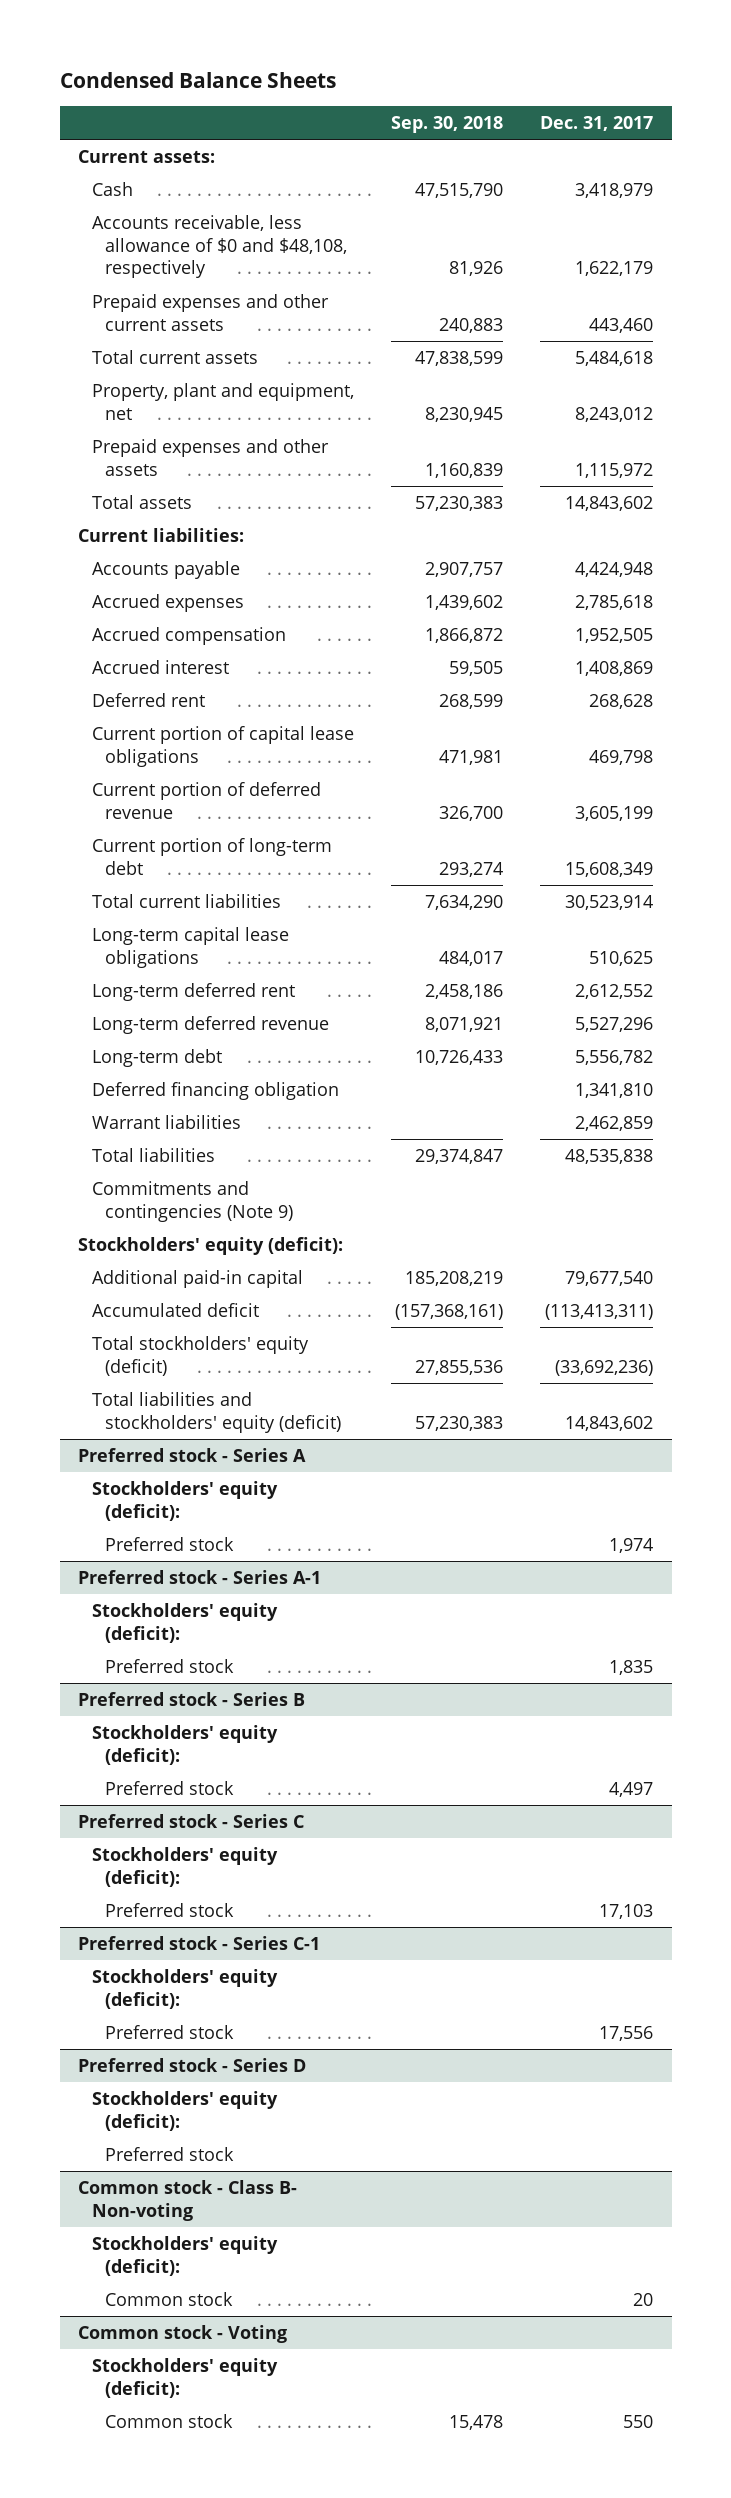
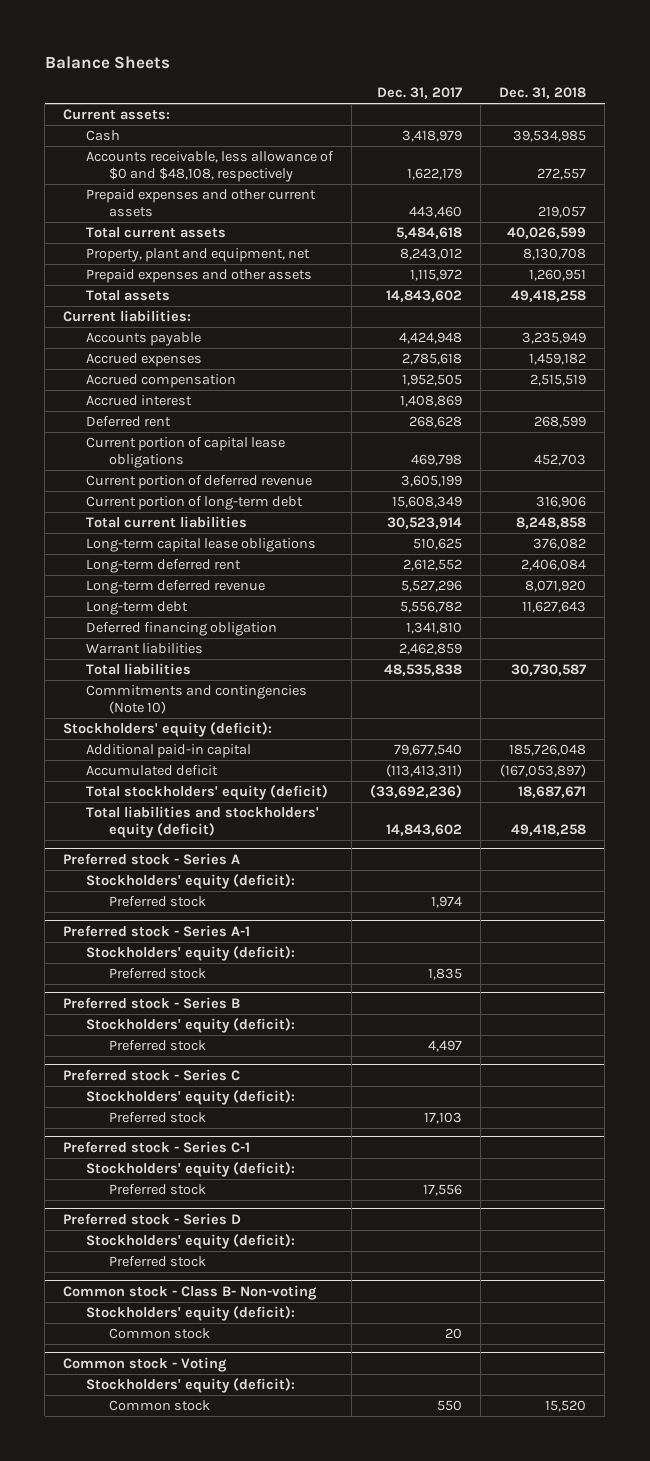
- Condensed Balance Sheets
+ Balance Sheets
- | Sep. 30, 2018 | Dec. 31, 2017
+ | Dec. 31, 2017 | Dec. 31, 2018
- Commitments and contingencies (Note 9)
+ Commitments and contingencies (Note 10)

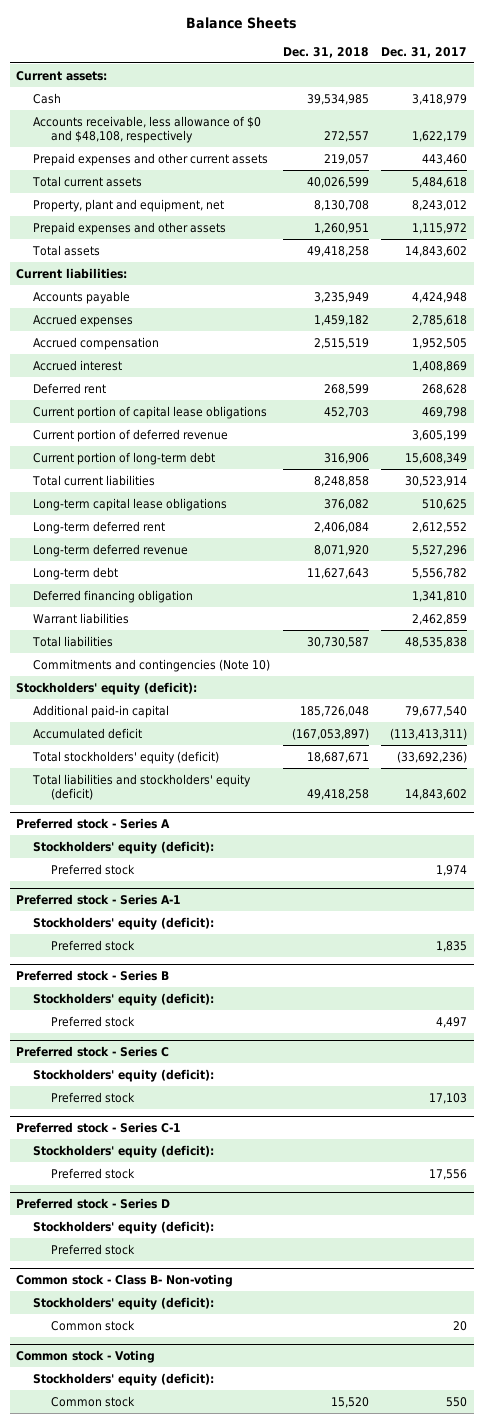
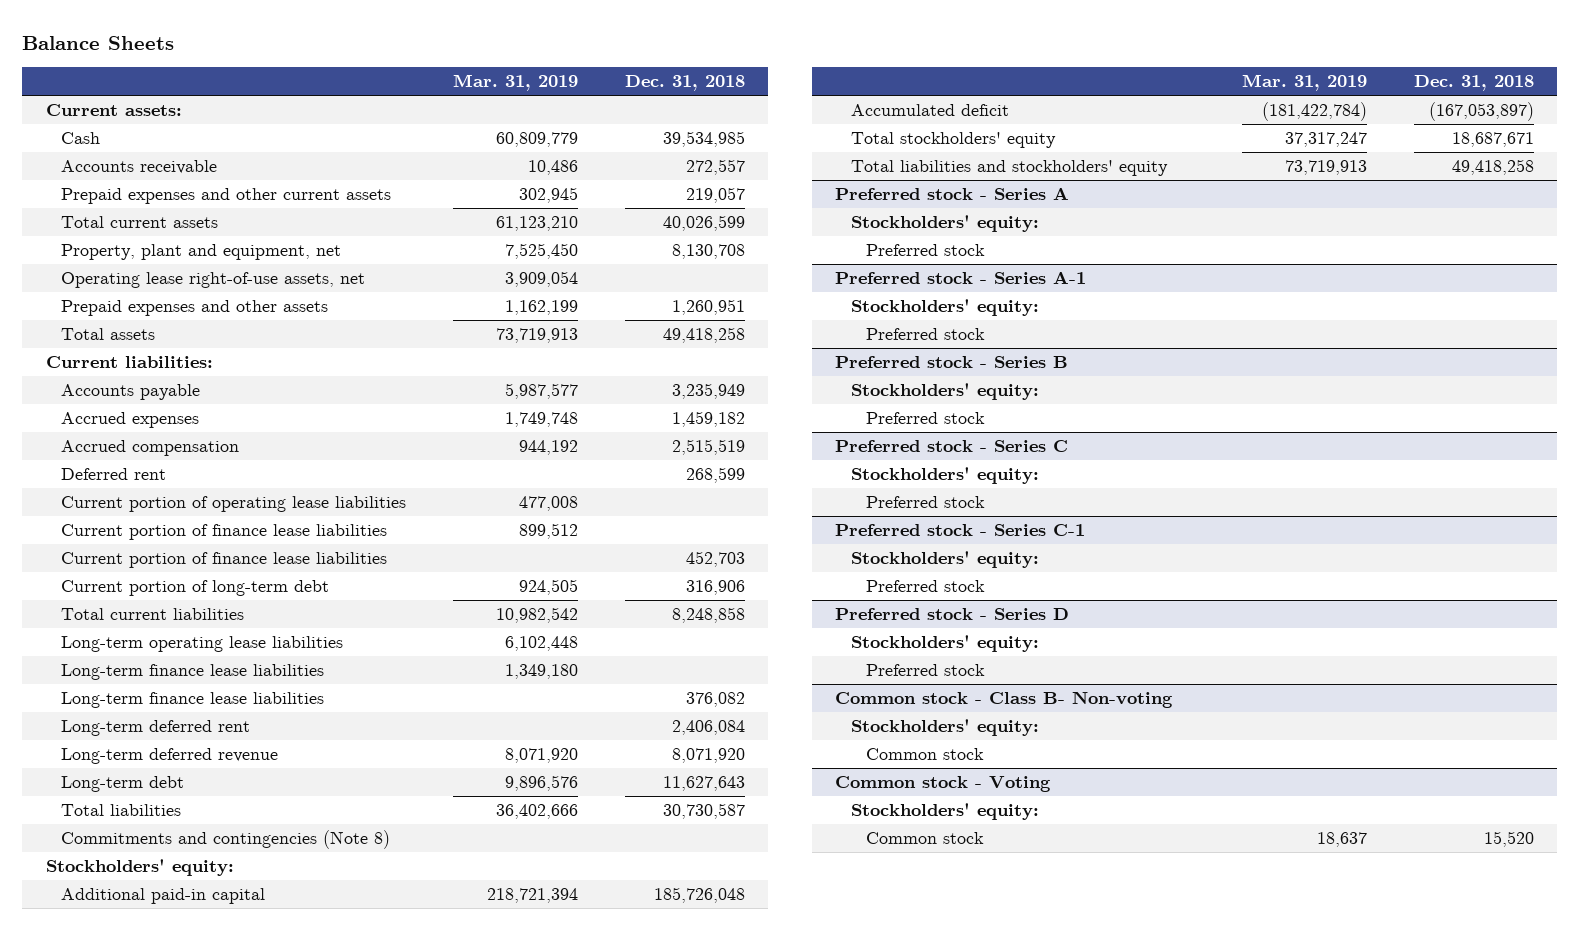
- | Dec. 31, 2018 | Dec. 31, 2017
+ | Mar. 31, 2019 | Dec. 31, 2018
- Accounts receivable, less allowance of $0 and $48,108, respectively | 272,557 | 1,622,179
+ Accounts receivable | 10,486 | 272,557
+ Operating lease right-of-use assets, net | 3,909,054 |
- Accrued interest | | 1,408,869
- Current portion of capital lease obligations | 452,703 | 469,798
- Current portion of deferred revenue | | 3,605,199
+ Current portion of operating lease liabilities | 477,008 |
+ Current portion of finance lease liabilities | 899,512 |
+ Current portion of finance lease liabilities | | 452,703
- Long-term capital lease obligations | 376,082 | 510,625
+ Long-term operating lease liabilities | 6,102,448 |
+ Long-term finance lease liabilities | 1,349,180 |
+ Long-term finance lease liabilities | | 376,082
- Deferred financing obligation | | 1,341,810
- Warrant liabilities | | 2,462,859
- Commitments and contingencies (Note 10)
- Stockholders' equity (deficit):
+ Commitments and contingencies (Note 8)
+ Stockholders' equity:
- Total stockholders' equity (deficit) | 18,687,671 | (33,692,236)
- Total liabilities and stockholders' equity (deficit) | 49,418,258 | 14,843,602
+ Total stockholders' equity | 37,317,247 | 18,687,671
+ Total liabilities and stockholders' equity | 73,719,913 | 49,418,258
@ Preferred stock - Series A
- Stockholders' equity (deficit):
+ Stockholders' equity:
@ Preferred stock - Series A-1
- Stockholders' equity (deficit):
+ Stockholders' equity:
@ Preferred stock - Series B
- Stockholders' equity (deficit):
+ Stockholders' equity:
@ Preferred stock - Series C
- Stockholders' equity (deficit):
+ Stockholders' equity:
@ Preferred stock - Series C-1
- Stockholders' equity (deficit):
+ Stockholders' equity:
@ Preferred stock - Series D
- Stockholders' equity (deficit):
+ Stockholders' equity:
@ Common stock - Class B- Non-voting
- Stockholders' equity (deficit):
+ Stockholders' equity:
@ Common stock - Voting
- Stockholders' equity (deficit):
+ Stockholders' equity:

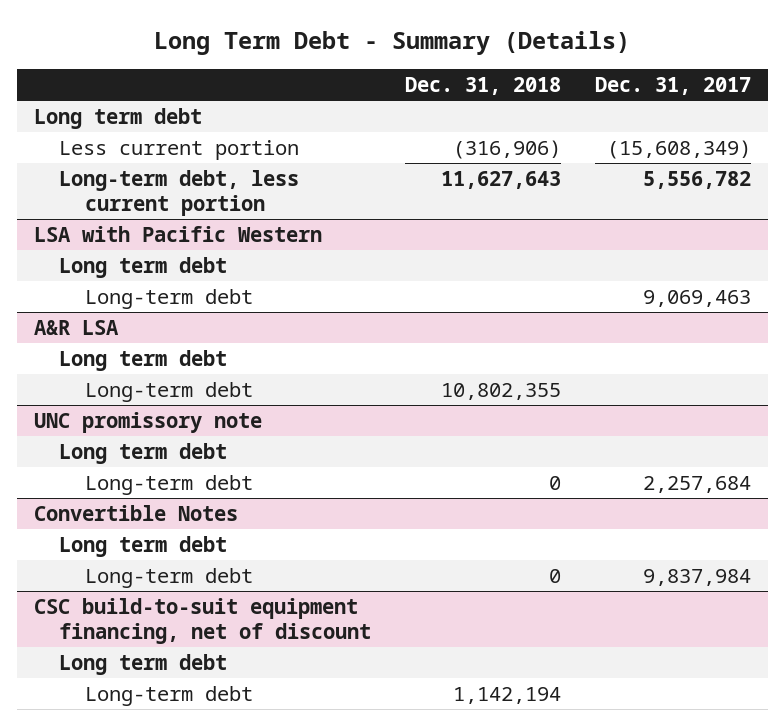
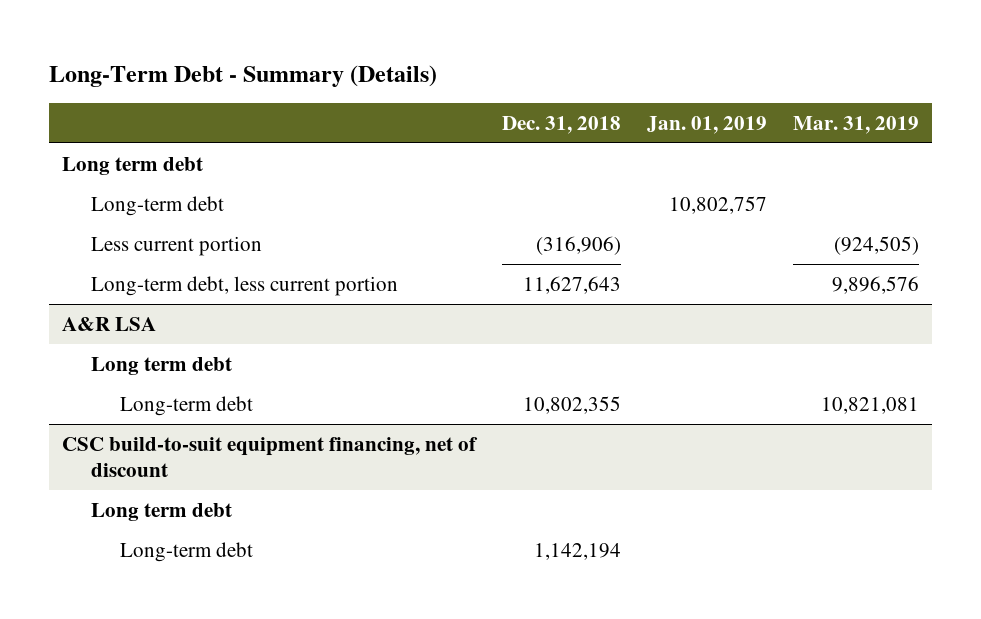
- Long Term Debt - Summary (Details)
+ Long-Term Debt - Summary (Details)
- | Dec. 31, 2018 | Dec. 31, 2017
+ | Dec. 31, 2018 | Jan. 01, 2019 | Mar. 31, 2019
+ Long-term debt | | 10,802,757 |
- LSA with Pacific Western
- Long term debt
- Long-term debt | | 9,069,463
- UNC promissory note
- Long term debt
- Long-term debt | 0 | 2,257,684
- Convertible Notes
- Long term debt
- Long-term debt | 0 | 9,837,984

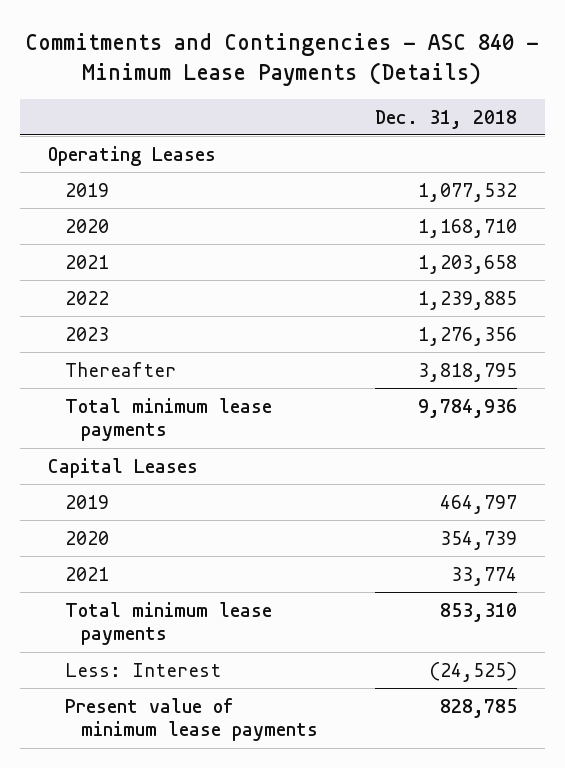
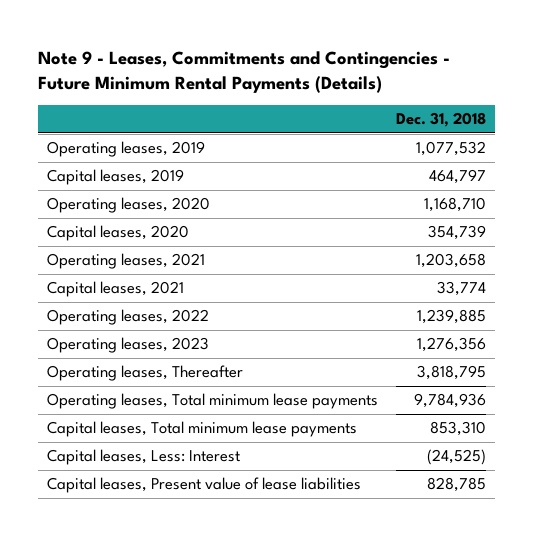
- Commitments and Contingencies - ASC 840 - Minimum Lease Payments (Details)
+ Note 9 - Leases, Commitments and Contingencies - Future Minimum Rental Payments (Details)
- Operating Leases
- 2019 | 1,077,532
- 2020 | 1,168,710
- 2021 | 1,203,658
- 2022 | 1,239,885
- 2023 | 1,276,356
- Thereafter | 3,818,795
- Total minimum lease payments | 9,784,936
- Capital Leases
- 2019 | 464,797
- 2020 | 354,739
- 2021 | 33,774
- Total minimum lease payments | 853,310
- Less: Interest | (24,525)
- Present value of minimum lease payments | 828,785
+ Operating leases, 2019 | 1,077,532
+ Capital leases, 2019 | 464,797
+ Operating leases, 2020 | 1,168,710
+ Capital leases, 2020 | 354,739
+ Operating leases, 2021 | 1,203,658
+ Capital leases, 2021 | 33,774
+ Operating leases, 2022 | 1,239,885
+ Operating leases, 2023 | 1,276,356
+ Operating leases, Thereafter | 3,818,795
+ Operating leases, Total minimum lease payments | 9,784,936
+ Capital leases, Total minimum lease payments | 853,310
+ Capital leases, Less: Interest | (24,525)
+ Capital leases, Present value of lease liabilities | 828,785

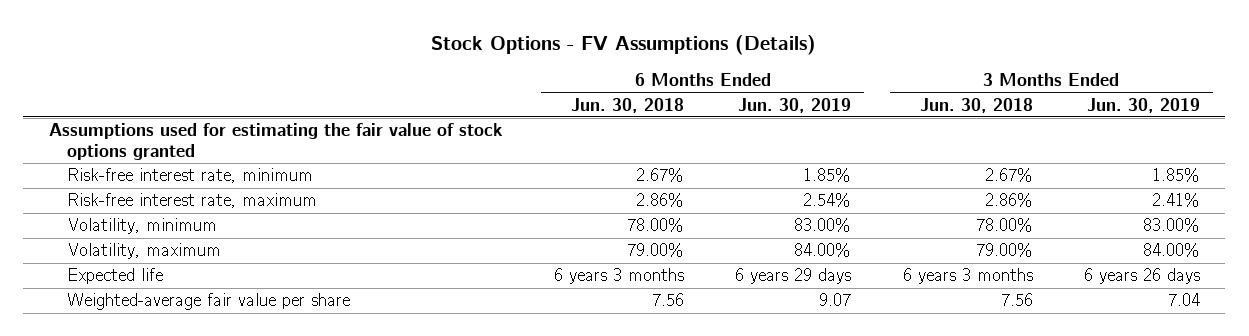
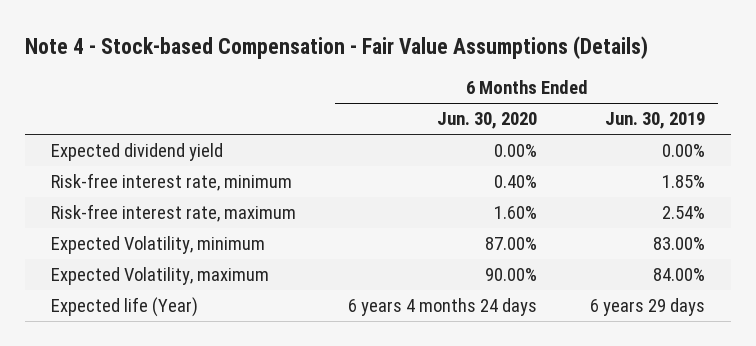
- Stock Options - FV Assumptions (Details)
+ Note 4 - Stock-based Compensation - Fair Value Assumptions (Details)
- | 6 Months Ended Jun. 30, 2018 | 6 Months Ended Jun. 30, 2019 | 3 Months Ended Jun. 30, 2018 | 3 Months Ended Jun. 30, 2019
+ | 6 Months Ended Jun. 30, 2020 | 6 Months Ended Jun. 30, 2019
- Assumptions used for estimating the fair value of stock options granted
+ Expected dividend yield | 0.00% | 0.00%
- Volatility, minimum | 78.00% | 83.00% | 78.00% | 83.00%
- Volatility, maximum | 79.00% | 84.00% | 79.00% | 84.00%
- Expected life | 6 years 3 months | 6 years 29 days | 6 years 3 months | 6 years 26 days
- Weighted-average fair value per share | 7.56 | 9.07 | 7.56 | 7.04
+ Expected Volatility, minimum | 87.00% | 83.00%
+ Expected Volatility, maximum | 90.00% | 84.00%
+ Expected life (Year) | 6 years 4 months 24 days | 6 years 29 days

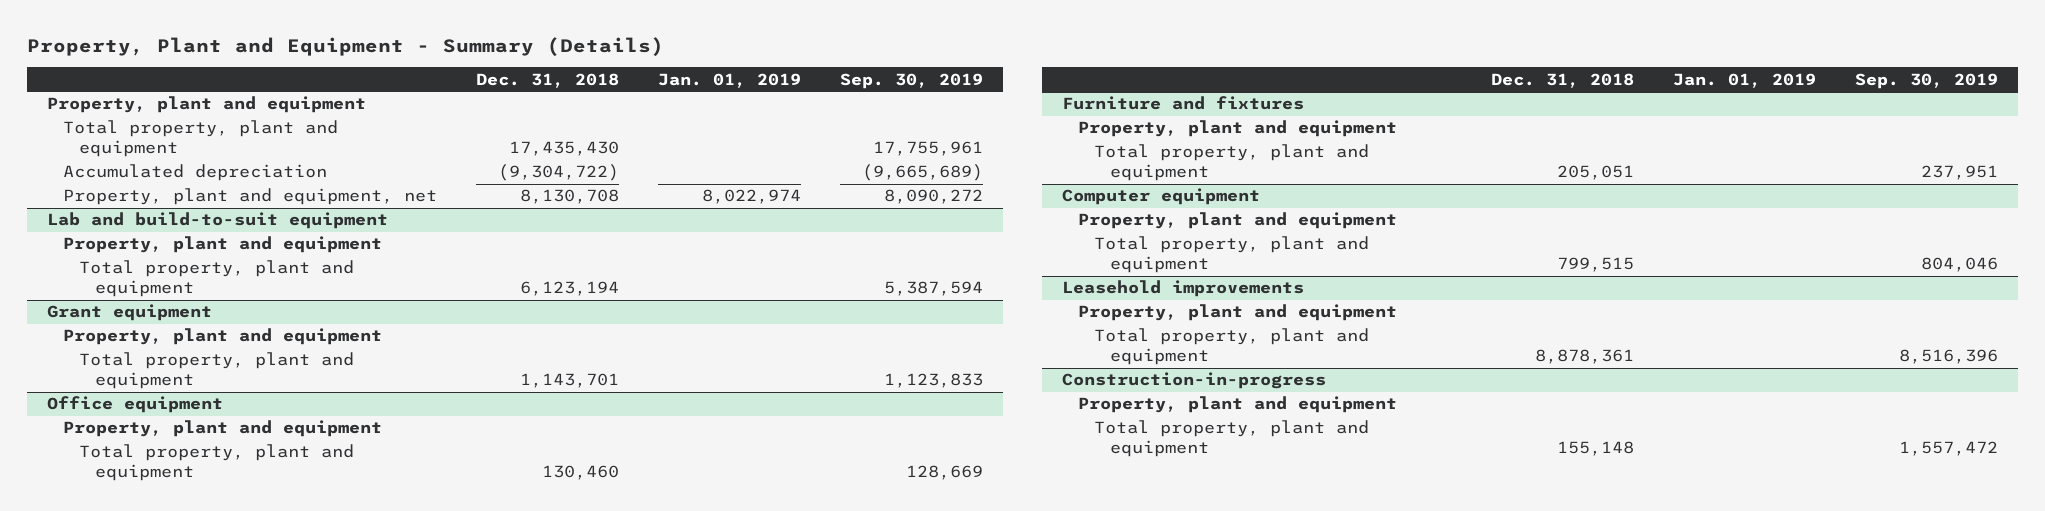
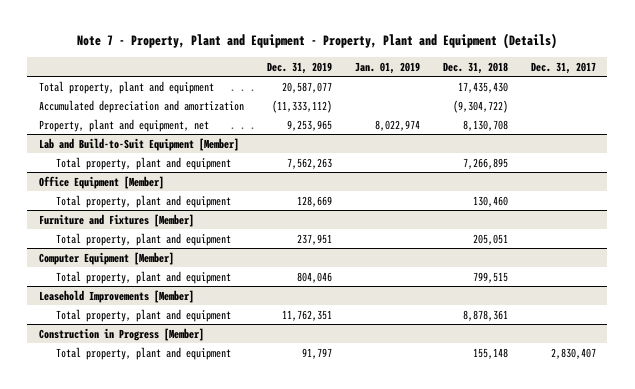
- Property, Plant and Equipment - Summary (Details)
+ Note 7 - Property, Plant and Equipment - Property, Plant and Equipment (Details)
- | Dec. 31, 2018 | Jan. 01, 2019 | Sep. 30, 2019
+ | Dec. 31, 2019 | Jan. 01, 2019 | Dec. 31, 2018 | Dec. 31, 2017
- Property, plant and equipment
- Accumulated depreciation | (9,304,722) | | (9,665,689)
+ Accumulated depreciation and amortization | (11,333,112) | | (9,304,722) |
- Lab and build-to-suit equipment
- Property, plant and equipment
- Total property, plant and equipment | 6,123,194 | | 5,387,594
- Grant equipment
- Property, plant and equipment
- Total property, plant and equipment | 1,143,701 | | 1,123,833
- Office equipment
- Property, plant and equipment
+ Lab and Build-to-Suit Equipment [Member]
+ Total property, plant and equipment | 7,562,263 | | 7,266,895 |
+ Office Equipment [Member]
- Furniture and fixtures
- Property, plant and equipment
+ Furniture and Fixtures [Member]
- Computer equipment
- Property, plant and equipment
+ Computer Equipment [Member]
- Leasehold improvements
- Property, plant and equipment
+ Leasehold Improvements [Member]
- Construction-in-progress
- Property, plant and equipment
+ Construction in Progress [Member]

